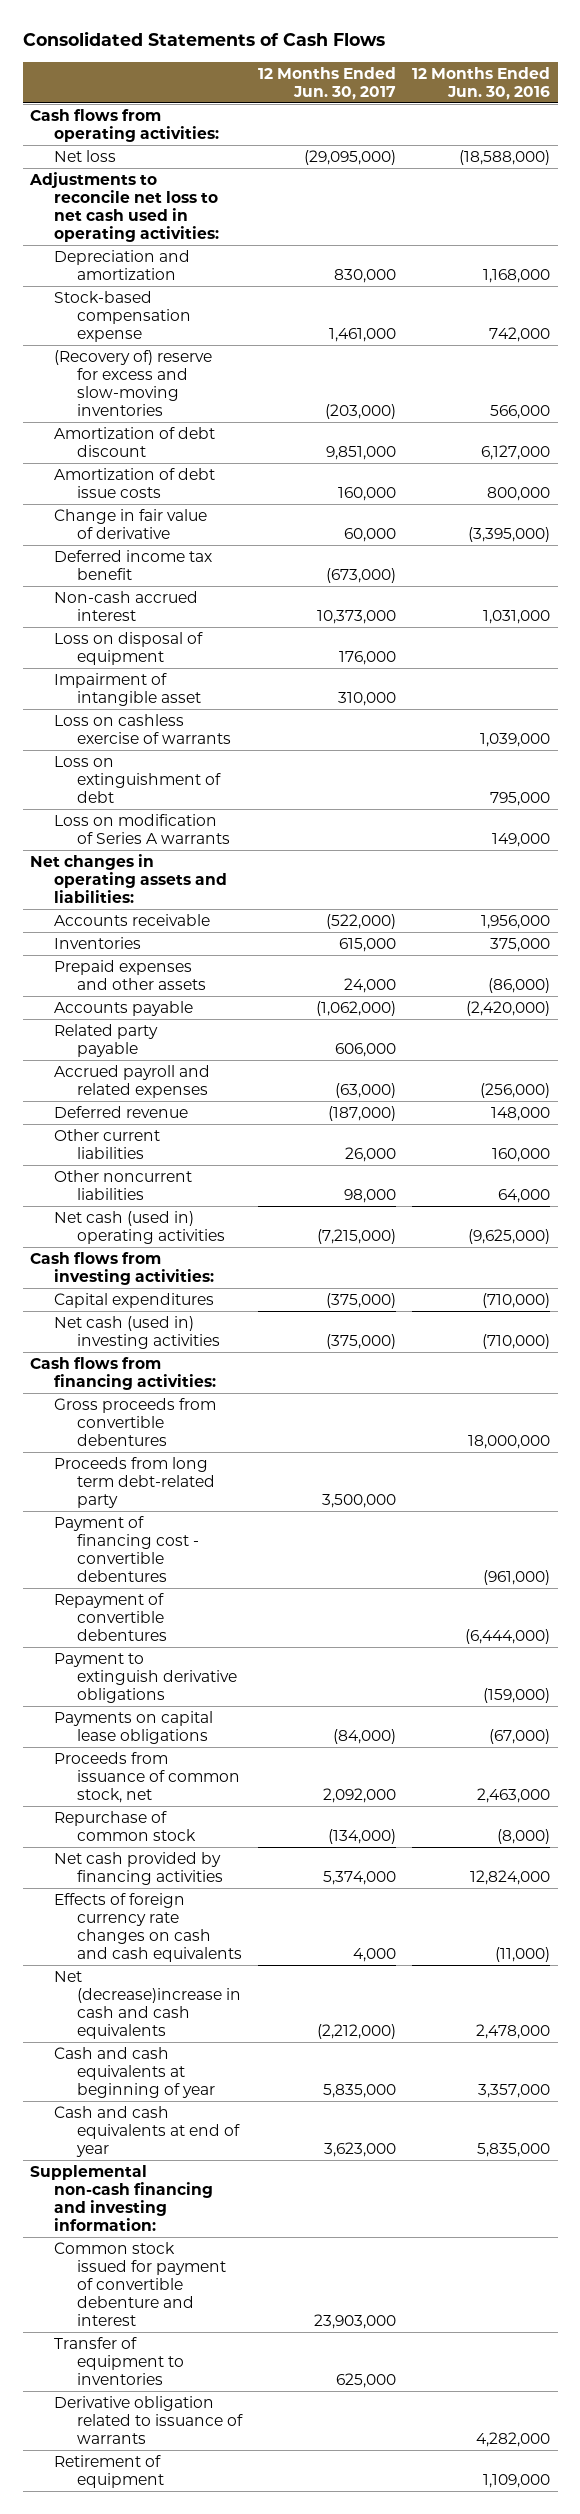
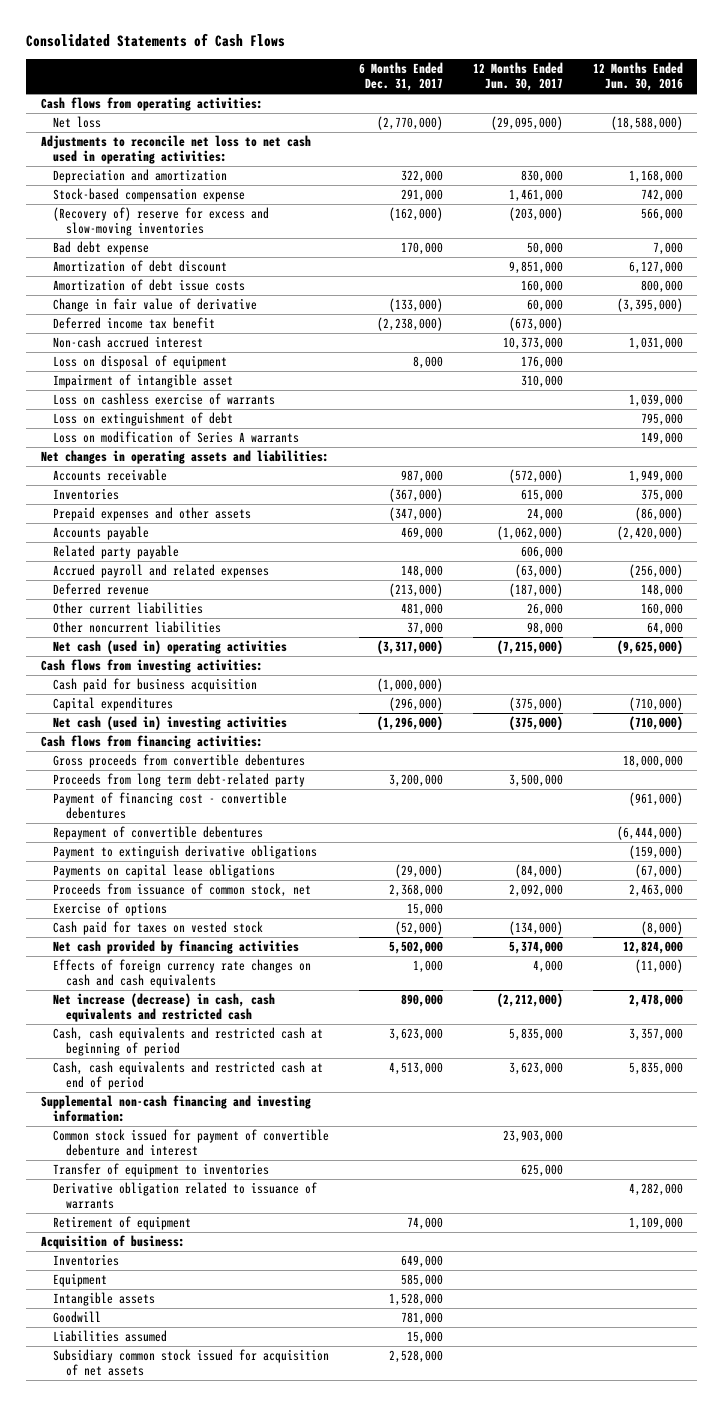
- | 12 Months Ended Jun. 30, 2017 | 12 Months Ended Jun. 30, 2016
+ | 6 Months Ended Dec. 31, 2017 | 12 Months Ended Jun. 30, 2017 | 12 Months Ended Jun. 30, 2016
+ Bad debt expense | 170,000 | 50,000 | 7,000
- Accounts receivable | (522,000) | 1,956,000
+ Accounts receivable | 987,000 | (572,000) | 1,949,000
+ Cash paid for business acquisition | (1,000,000) | |
- Repurchase of common stock | (134,000) | (8,000)
+ Exercise of options | 15,000 | |
+ Cash paid for taxes on vested stock | (52,000) | (134,000) | (8,000)
- Net (decrease)increase in cash and cash equivalents | (2,212,000) | 2,478,000
- Cash and cash equivalents at beginning of year | 5,835,000 | 3,357,000
- Cash and cash equivalents at end of year | 3,623,000 | 5,835,000
+ Net increase (decrease) in cash, cash equivalents and restricted cash | 890,000 | (2,212,000) | 2,478,000
+ Cash, cash equivalents and restricted cash at beginning of period | 3,623,000 | 5,835,000 | 3,357,000
+ Cash, cash equivalents and restricted cash at end of period | 4,513,000 | 3,623,000 | 5,835,000
+ Acquisition of business:
+ Inventories | 649,000 | |
+ Equipment | 585,000 | |
+ Intangible assets | 1,528,000 | |
+ Goodwill | 781,000 | |
+ Liabilities assumed | 15,000 | |
+ Subsidiary common stock issued for acquisition of net assets | 2,528,000 | |

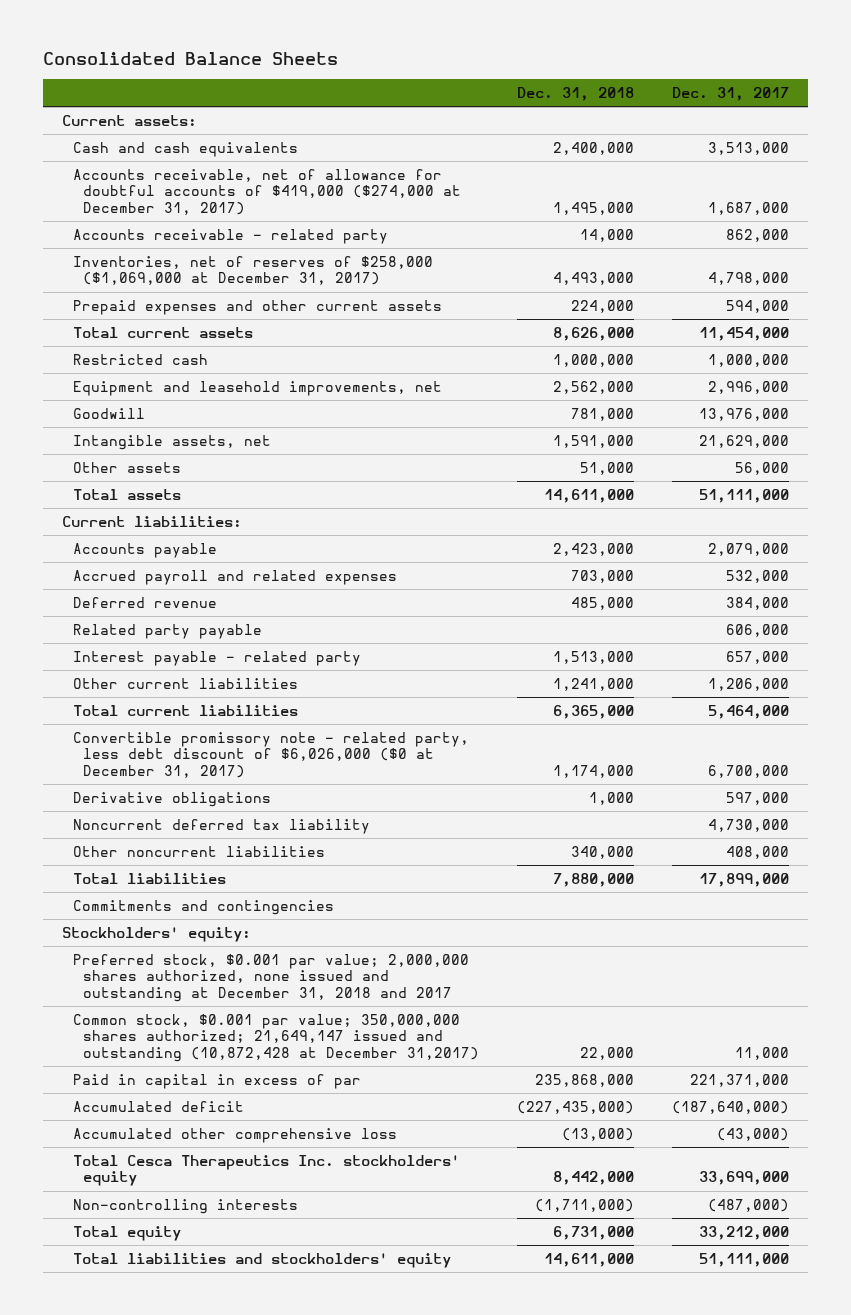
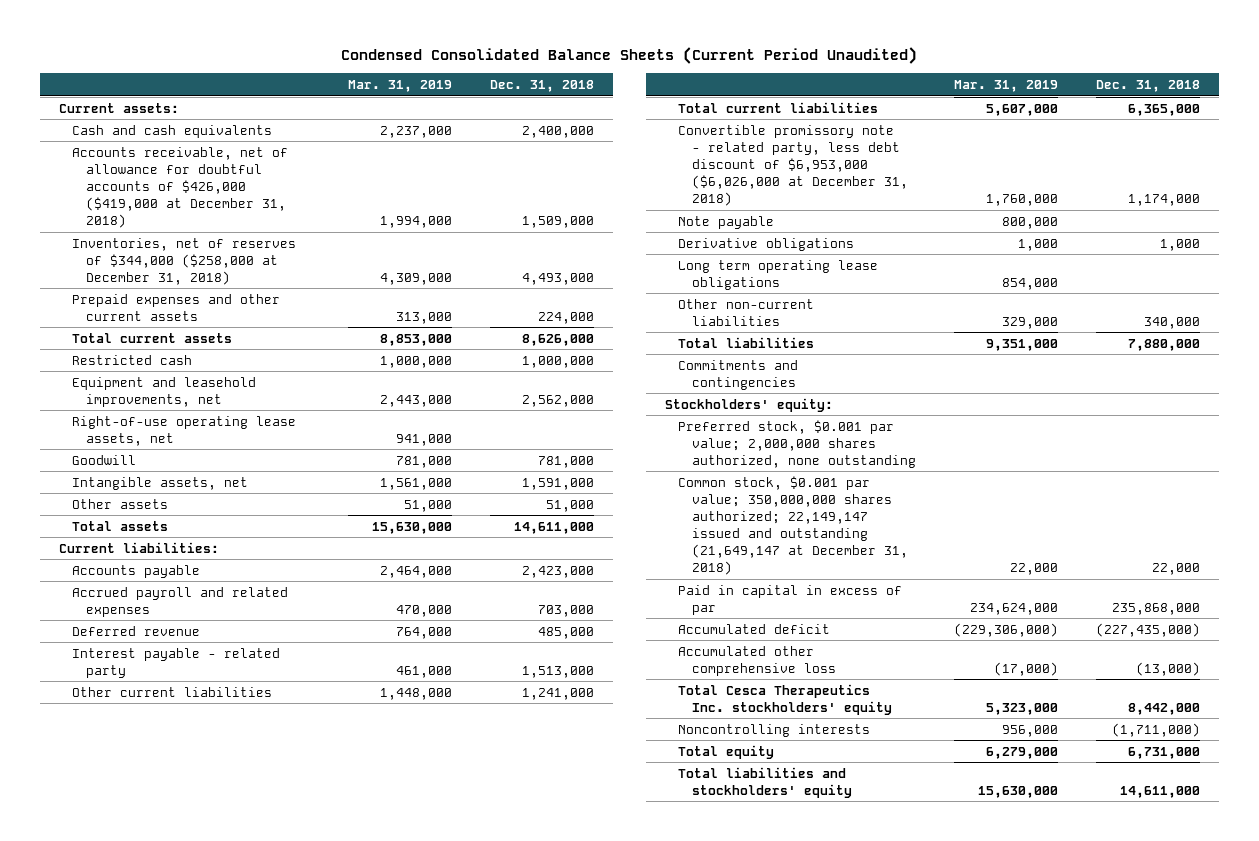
- Consolidated Balance Sheets
+ Condensed Consolidated Balance Sheets (Current Period Unaudited)
- | Dec. 31, 2018 | Dec. 31, 2017
+ | Mar. 31, 2019 | Dec. 31, 2018
- Accounts receivable, net of allowance for doubtful accounts of $419,000 ($274,000 at December 31, 2017) | 1,495,000 | 1,687,000
- Accounts receivable - related party | 14,000 | 862,000
- Inventories, net of reserves of $258,000 ($1,069,000 at December 31, 2017) | 4,493,000 | 4,798,000
+ Accounts receivable, net of allowance for doubtful accounts of $426,000 ($419,000 at December 31, 2018) | 1,994,000 | 1,509,000
+ Inventories, net of reserves of $344,000 ($258,000 at December 31, 2018) | 4,309,000 | 4,493,000
+ Right-of-use operating lease assets, net | 941,000 |
- Related party payable | | 606,000
- Convertible promissory note - related party, less debt discount of $6,026,000 ($0 at December 31, 2017) | 1,174,000 | 6,700,000
+ Convertible promissory note - related party, less debt discount of $6,953,000 ($6,026,000 at December 31, 2018) | 1,760,000 | 1,174,000
+ Note payable | 800,000 |
- Noncurrent deferred tax liability | | 4,730,000
- Other noncurrent liabilities | 340,000 | 408,000
+ Long term operating lease obligations | 854,000 |
+ Other non-current liabilities | 329,000 | 340,000
- Preferred stock, $0.001 par value; 2,000,000 shares authorized, none issued and outstanding at December 31, 2018 and 2017
- Common stock, $0.001 par value; 350,000,000 shares authorized; 21,649,147 issued and outstanding (10,872,428 at December 31,2017) | 22,000 | 11,000
+ Preferred stock, $0.001 par value; 2,000,000 shares authorized, none outstanding
+ Common stock, $0.001 par value; 350,000,000 shares authorized; 22,149,147 issued and outstanding (21,649,147 at December 31, 2018) | 22,000 | 22,000
- Non-controlling interests | (1,711,000) | (487,000)
+ Noncontrolling interests | 956,000 | (1,711,000)

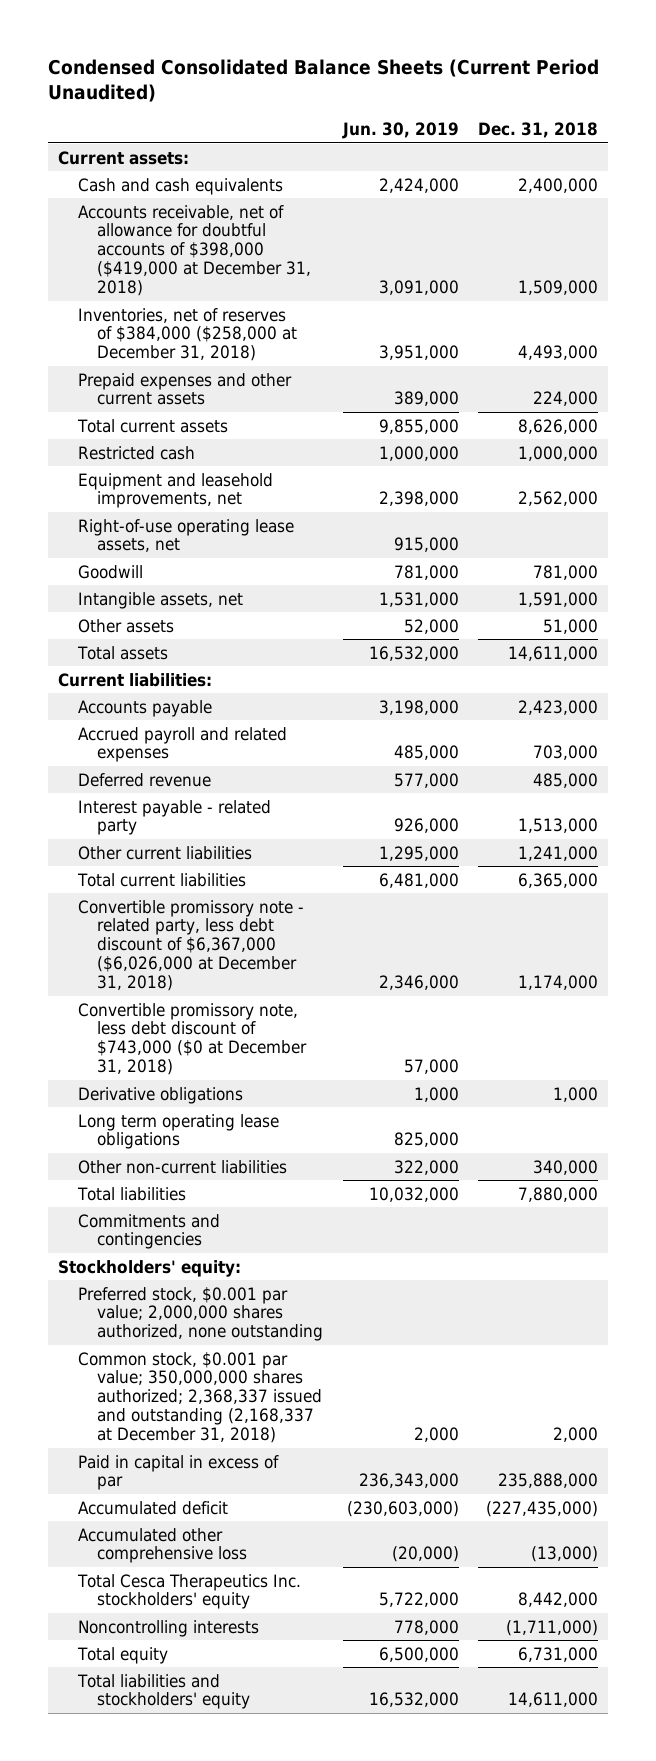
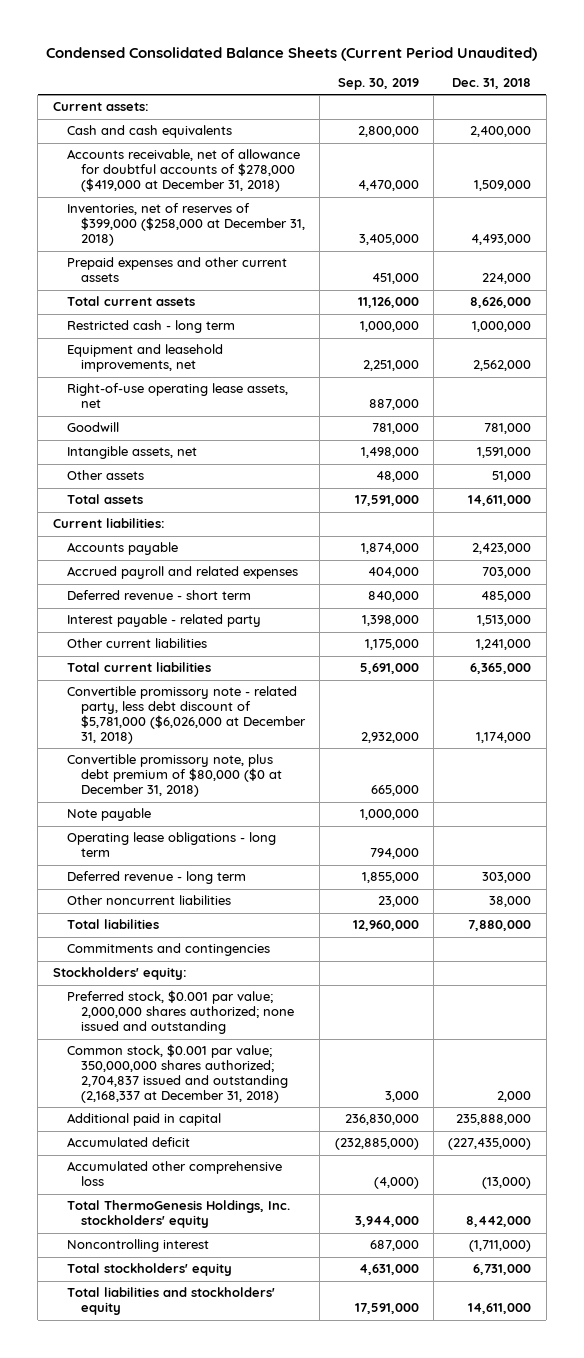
- | Jun. 30, 2019 | Dec. 31, 2018
+ | Sep. 30, 2019 | Dec. 31, 2018
- Accounts receivable, net of allowance for doubtful accounts of $398,000 ($419,000 at December 31, 2018) | 3,091,000 | 1,509,000
- Inventories, net of reserves of $384,000 ($258,000 at December 31, 2018) | 3,951,000 | 4,493,000
+ Accounts receivable, net of allowance for doubtful accounts of $278,000 ($419,000 at December 31, 2018) | 4,470,000 | 1,509,000
+ Inventories, net of reserves of $399,000 ($258,000 at December 31, 2018) | 3,405,000 | 4,493,000
- Restricted cash | 1,000,000 | 1,000,000
+ Restricted cash - long term | 1,000,000 | 1,000,000
- Deferred revenue | 577,000 | 485,000
+ Deferred revenue - short term | 840,000 | 485,000
- Convertible promissory note - related party, less debt discount of $6,367,000 ($6,026,000 at December 31, 2018) | 2,346,000 | 1,174,000
- Convertible promissory note, less debt discount of $743,000 ($0 at December 31, 2018) | 57,000 |
- Derivative obligations | 1,000 | 1,000
- Long term operating lease obligations | 825,000 |
- Other non-current liabilities | 322,000 | 340,000
+ Convertible promissory note - related party, less debt discount of $5,781,000 ($6,026,000 at December 31, 2018) | 2,932,000 | 1,174,000
+ Convertible promissory note, plus debt premium of $80,000 ($0 at December 31, 2018) | 665,000 |
+ Note payable | 1,000,000 |
+ Operating lease obligations - long term | 794,000 |
+ Deferred revenue - long term | 1,855,000 | 303,000
+ Other noncurrent liabilities | 23,000 | 38,000
- Preferred stock, $0.001 par value; 2,000,000 shares authorized, none outstanding
- Common stock, $0.001 par value; 350,000,000 shares authorized; 2,368,337 issued and outstanding (2,168,337 at December 31, 2018) | 2,000 | 2,000
- Paid in capital in excess of par | 236,343,000 | 235,888,000
+ Preferred stock, $0.001 par value; 2,000,000 shares authorized; none issued and outstanding
+ Common stock, $0.001 par value; 350,000,000 shares authorized; 2,704,837 issued and outstanding (2,168,337 at December 31, 2018) | 3,000 | 2,000
+ Additional paid in capital | 236,830,000 | 235,888,000
- Total Cesca Therapeutics Inc. stockholders' equity | 5,722,000 | 8,442,000
- Noncontrolling interests | 778,000 | (1,711,000)
- Total equity | 6,500,000 | 6,731,000
+ Total ThermoGenesis Holdings, Inc. stockholders' equity | 3,944,000 | 8,442,000
+ Noncontrolling interest | 687,000 | (1,711,000)
+ Total stockholders' equity | 4,631,000 | 6,731,000

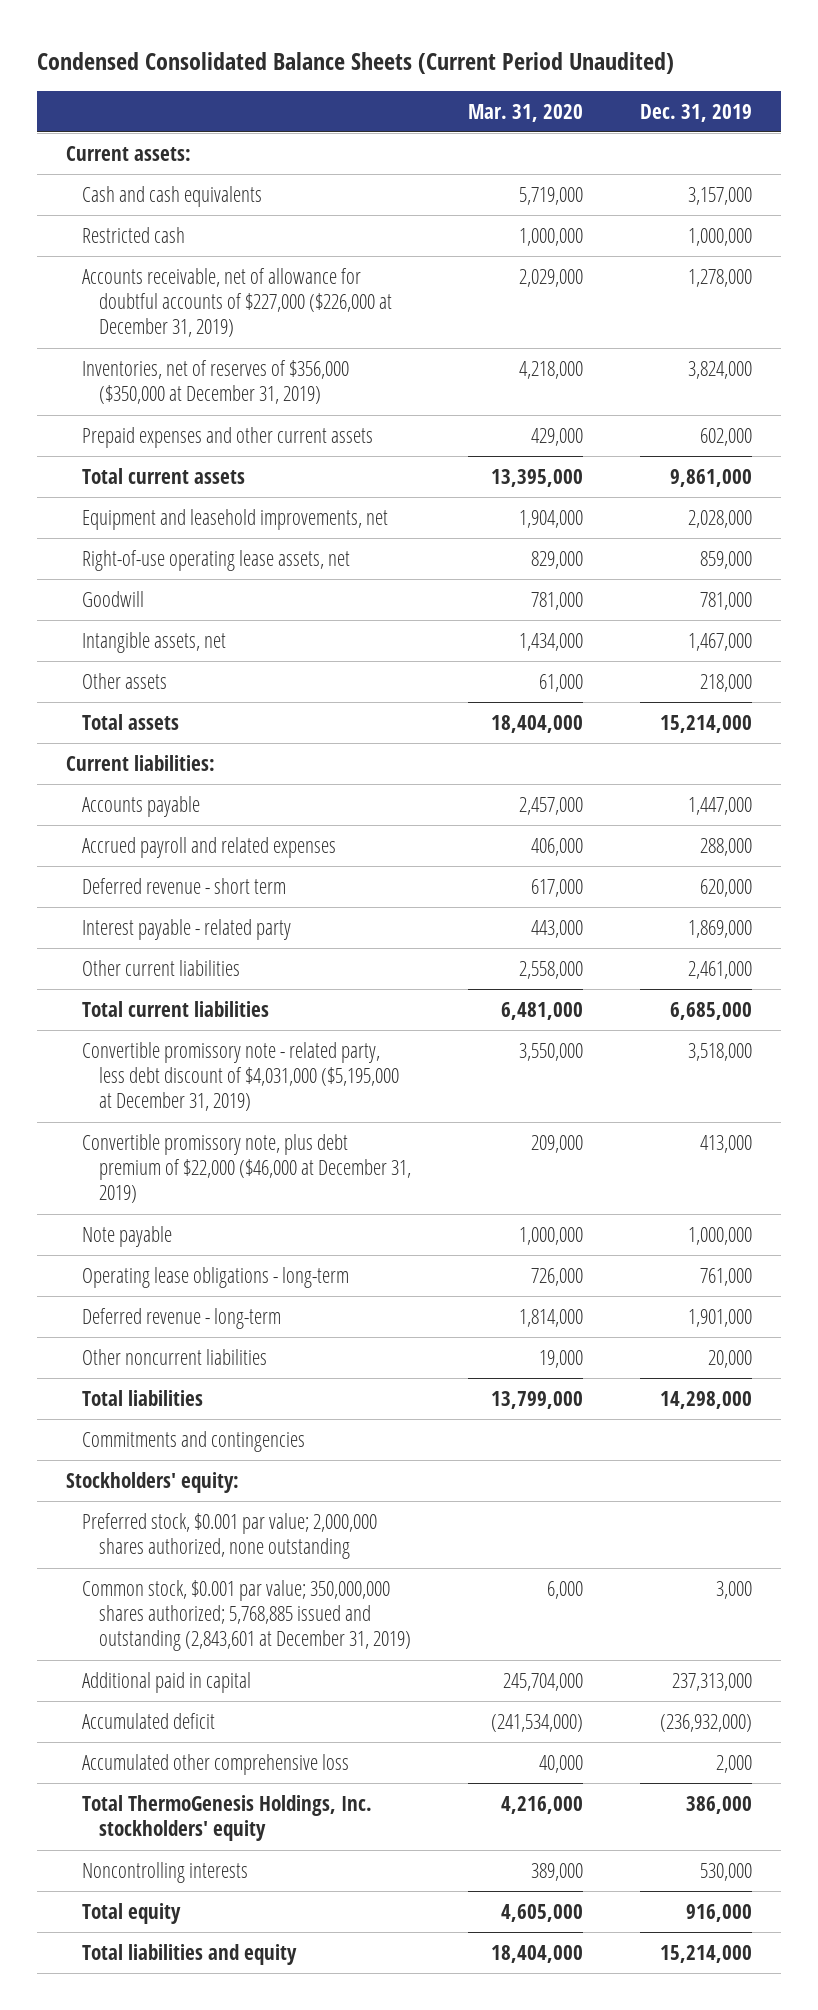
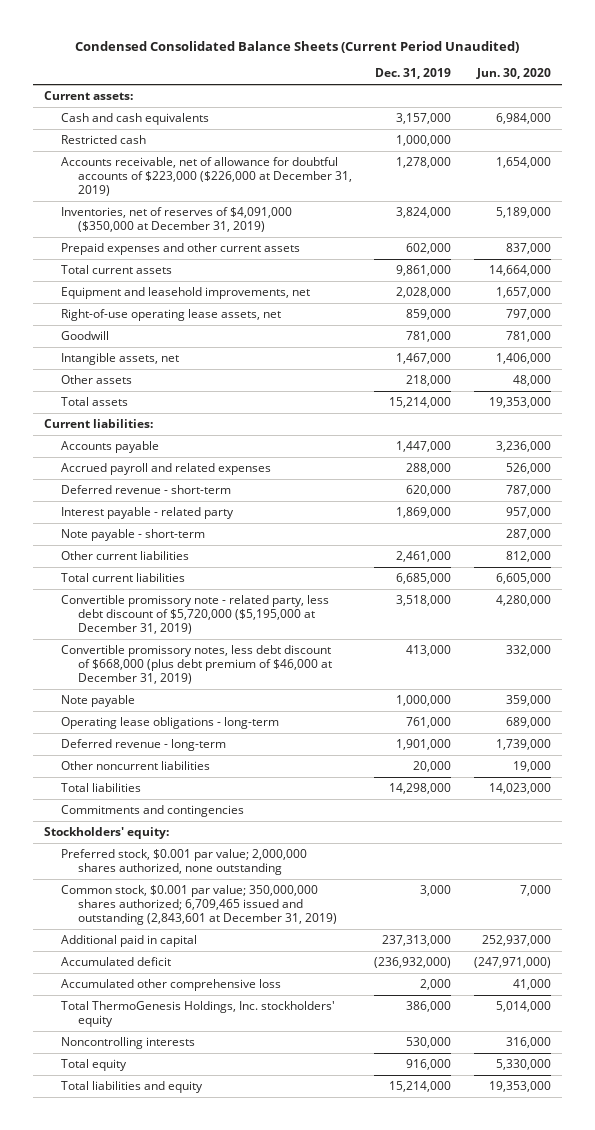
- | Mar. 31, 2020 | Dec. 31, 2019
+ | Dec. 31, 2019 | Jun. 30, 2020
- Accounts receivable, net of allowance for doubtful accounts of $227,000 ($226,000 at December 31, 2019) | 2,029,000 | 1,278,000
- Inventories, net of reserves of $356,000 ($350,000 at December 31, 2019) | 4,218,000 | 3,824,000
+ Accounts receivable, net of allowance for doubtful accounts of $223,000 ($226,000 at December 31, 2019) | 1,278,000 | 1,654,000
+ Inventories, net of reserves of $4,091,000 ($350,000 at December 31, 2019) | 3,824,000 | 5,189,000
- Deferred revenue - short term | 617,000 | 620,000
+ Deferred revenue - short-term | 620,000 | 787,000
+ Note payable - short-term | | 287,000
- Convertible promissory note - related party, less debt discount of $4,031,000 ($5,195,000 at December 31, 2019) | 3,550,000 | 3,518,000
- Convertible promissory note, plus debt premium of $22,000 ($46,000 at December 31, 2019) | 209,000 | 413,000
+ Convertible promissory note - related party, less debt discount of $5,720,000 ($5,195,000 at December 31, 2019) | 3,518,000 | 4,280,000
+ Convertible promissory notes, less debt discount of $668,000 (plus debt premium of $46,000 at December 31, 2019) | 413,000 | 332,000
- Common stock, $0.001 par value; 350,000,000 shares authorized; 5,768,885 issued and outstanding (2,843,601 at December 31, 2019) | 6,000 | 3,000
+ Common stock, $0.001 par value; 350,000,000 shares authorized; 6,709,465 issued and outstanding (2,843,601 at December 31, 2019) | 3,000 | 7,000

